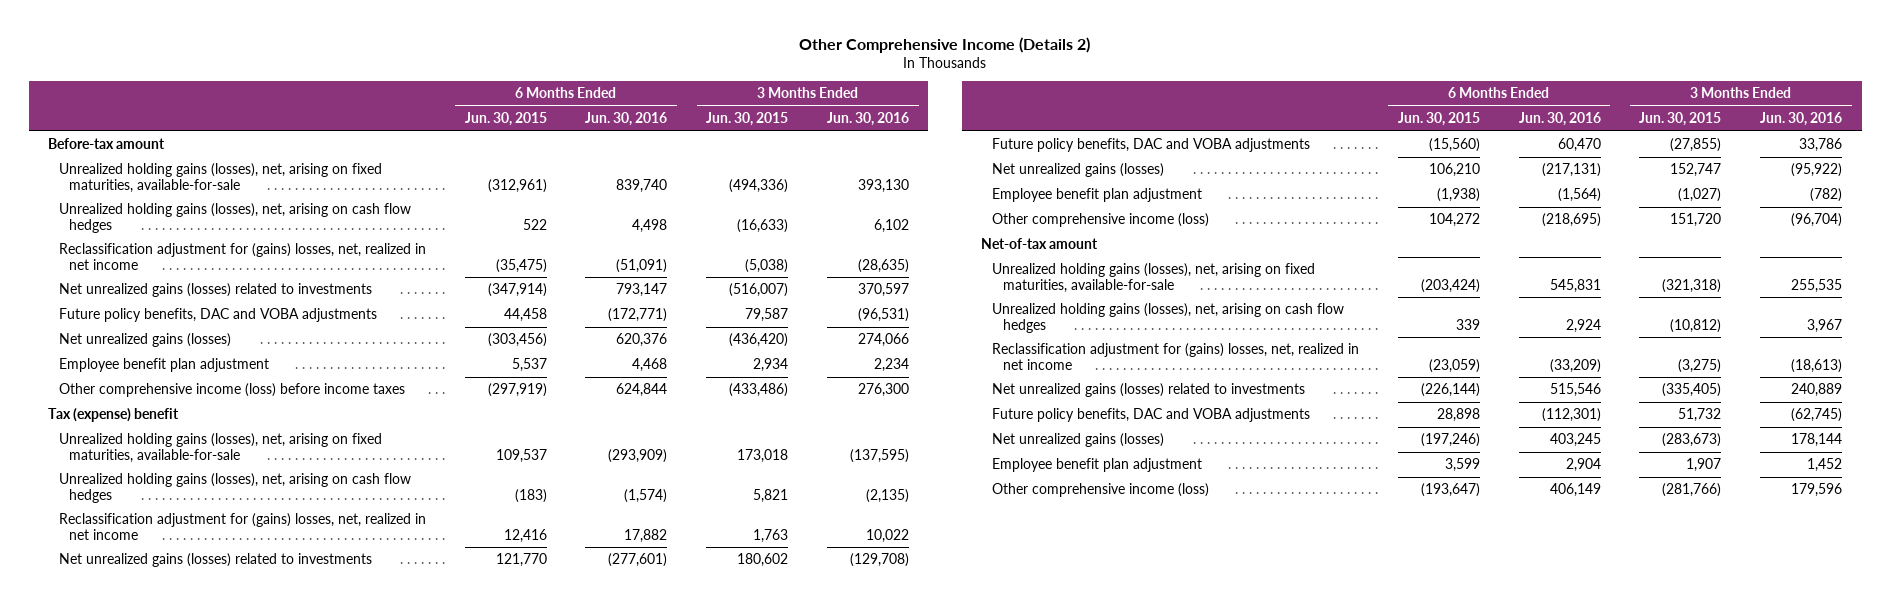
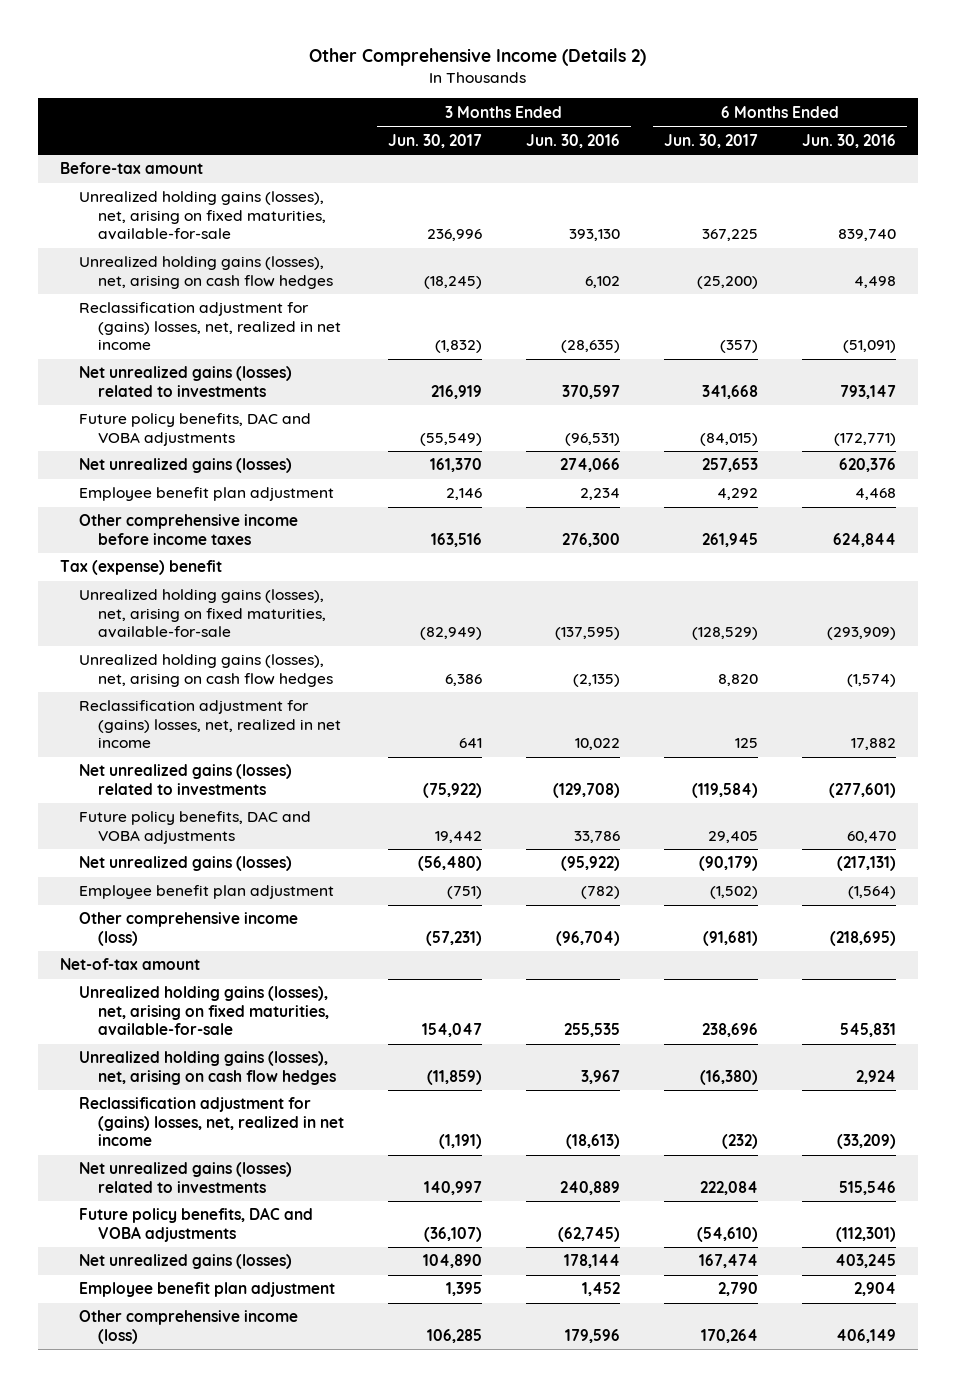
- | 6 Months Ended Jun. 30, 2015 | 6 Months Ended Jun. 30, 2016 | 3 Months Ended Jun. 30, 2015 | 3 Months Ended Jun. 30, 2016
+ | 3 Months Ended Jun. 30, 2017 | 3 Months Ended Jun. 30, 2016 | 6 Months Ended Jun. 30, 2017 | 6 Months Ended Jun. 30, 2016
- Other comprehensive income (loss) before income taxes | (297,919) | 624,844 | (433,486) | 276,300
+ Other comprehensive income before income taxes | 163,516 | 276,300 | 261,945 | 624,844

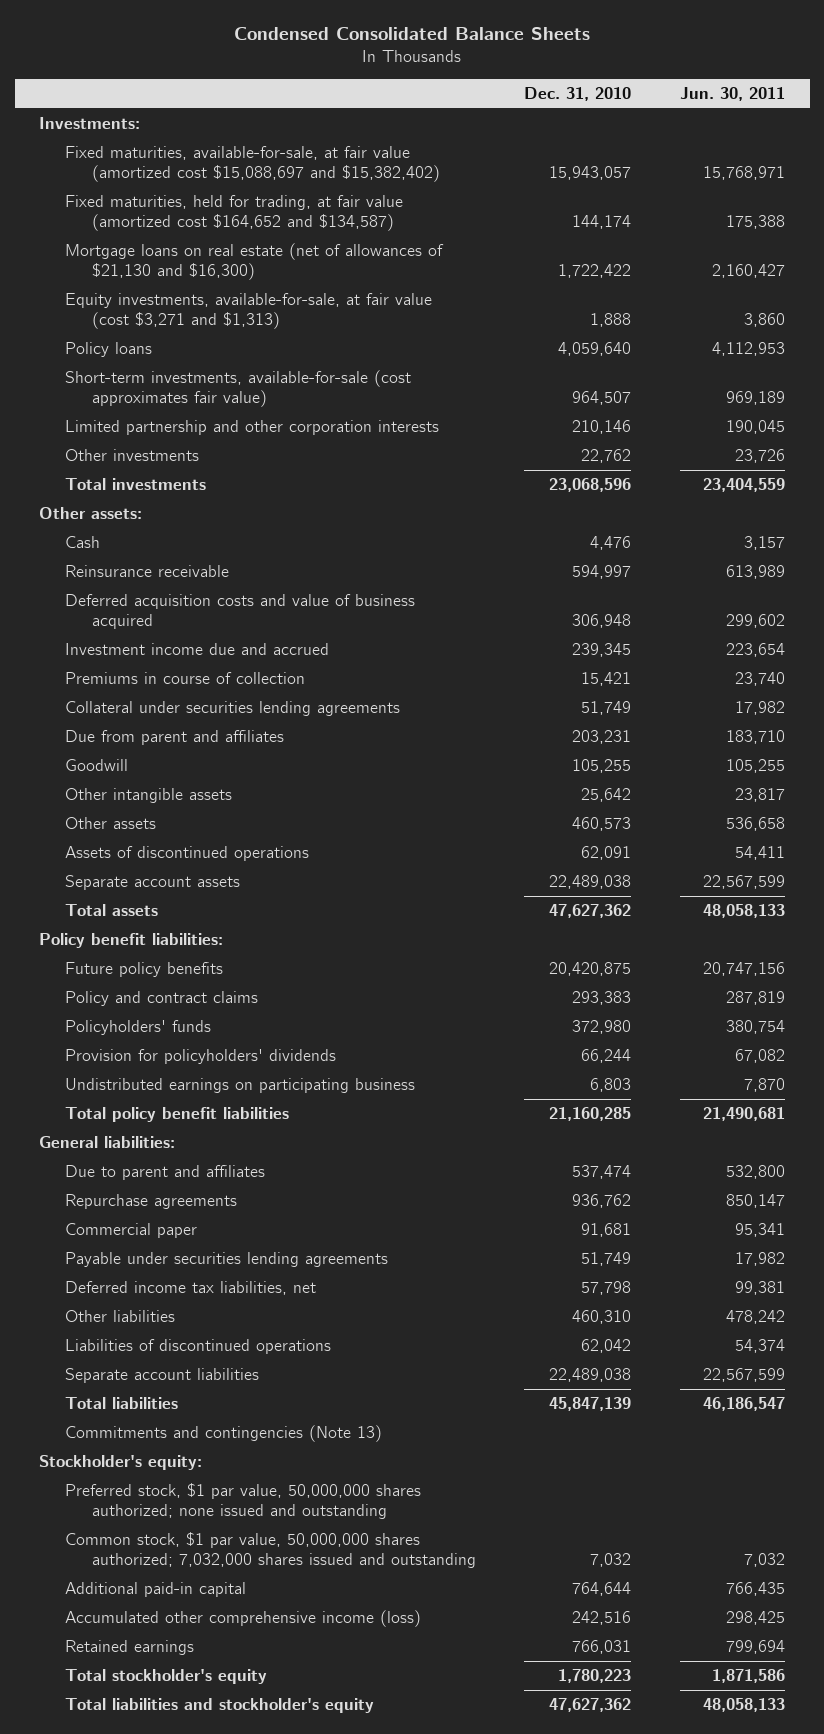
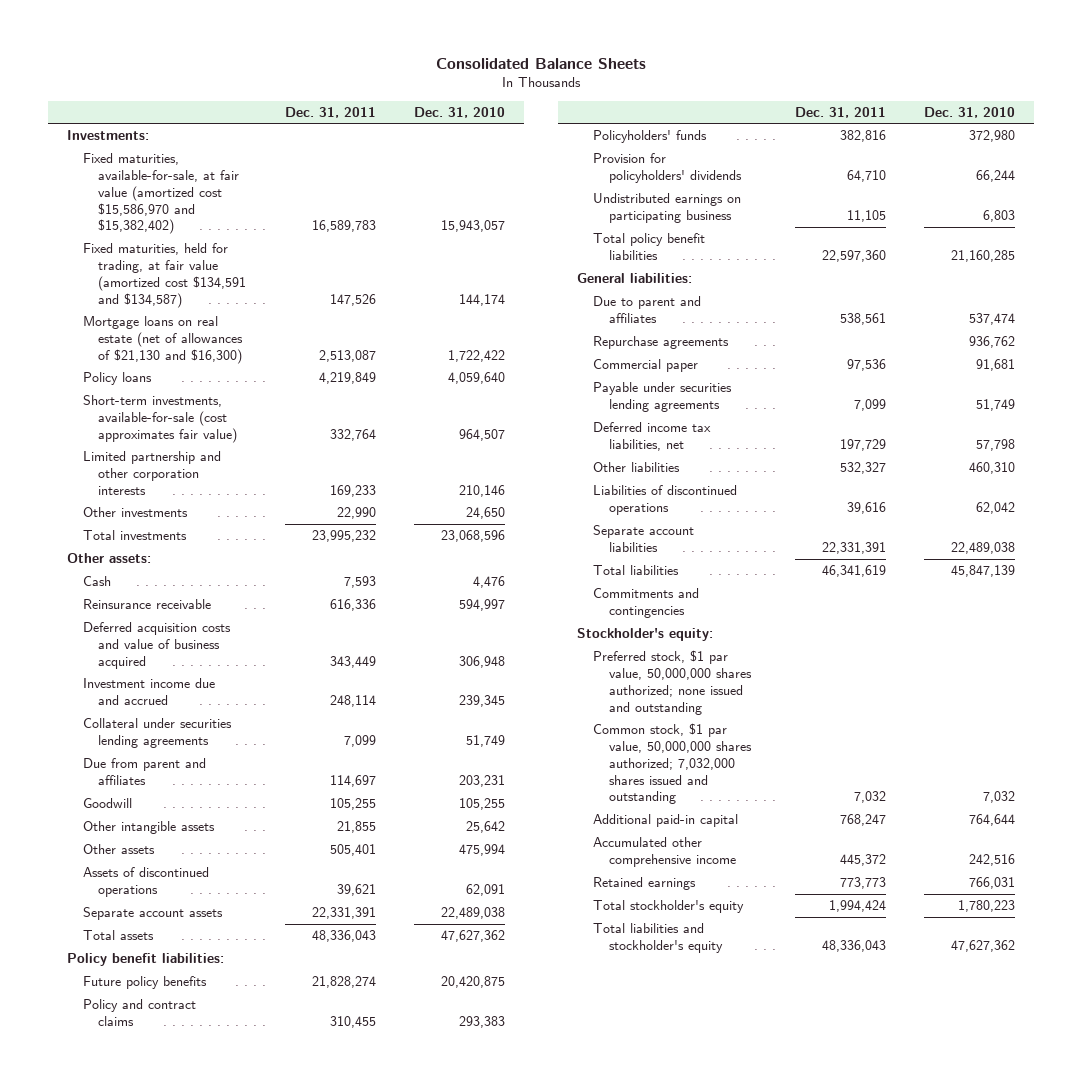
- Condensed Consolidated Balance Sheets
+ Consolidated Balance Sheets
- | Dec. 31, 2010 | Jun. 30, 2011
+ | Dec. 31, 2011 | Dec. 31, 2010
- Fixed maturities, available-for-sale, at fair value (amortized cost $15,088,697 and $15,382,402) | 15,943,057 | 15,768,971
- Fixed maturities, held for trading, at fair value (amortized cost $164,652 and $134,587) | 144,174 | 175,388
+ Fixed maturities, available-for-sale, at fair value (amortized cost $15,586,970 and $15,382,402) | 16,589,783 | 15,943,057
+ Fixed maturities, held for trading, at fair value (amortized cost $134,591 and $134,587) | 147,526 | 144,174
- Equity investments, available-for-sale, at fair value (cost $3,271 and $1,313) | 1,888 | 3,860
- Other investments | 22,762 | 23,726
+ Other investments | 22,990 | 24,650
- Premiums in course of collection | 15,421 | 23,740
- Other assets | 460,573 | 536,658
+ Other assets | 505,401 | 475,994
- Commitments and contingencies (Note 13)
+ Commitments and contingencies
- Accumulated other comprehensive income (loss) | 242,516 | 298,425
+ Accumulated other comprehensive income | 445,372 | 242,516

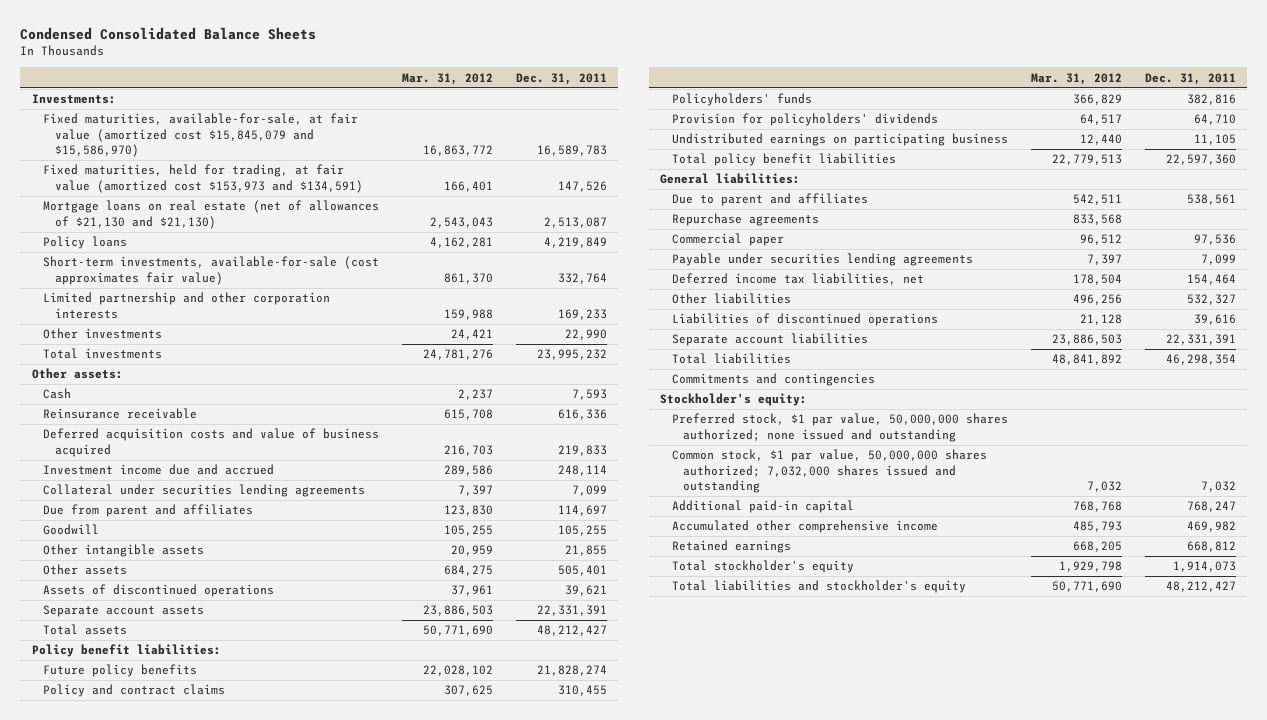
- Consolidated Balance Sheets
+ Condensed Consolidated Balance Sheets
- | Dec. 31, 2011 | Dec. 31, 2010
+ | Mar. 31, 2012 | Dec. 31, 2011
- Fixed maturities, available-for-sale, at fair value (amortized cost $15,586,970 and $15,382,402) | 16,589,783 | 15,943,057
- Fixed maturities, held for trading, at fair value (amortized cost $134,591 and $134,587) | 147,526 | 144,174
- Mortgage loans on real estate (net of allowances of $21,130 and $16,300) | 2,513,087 | 1,722,422
+ Fixed maturities, available-for-sale, at fair value (amortized cost $15,845,079 and $15,586,970) | 16,863,772 | 16,589,783
+ Fixed maturities, held for trading, at fair value (amortized cost $153,973 and $134,591) | 166,401 | 147,526
+ Mortgage loans on real estate (net of allowances of $21,130 and $21,130) | 2,543,043 | 2,513,087
- Deferred acquisition costs and value of business acquired | 343,449 | 306,948
+ Deferred acquisition costs and value of business acquired | 216,703 | 219,833
- Total assets | 48,336,043 | 47,627,362
+ Total assets | 50,771,690 | 48,212,427
- Deferred income tax liabilities, net | 197,729 | 57,798
+ Deferred income tax liabilities, net | 178,504 | 154,464
- Total liabilities | 46,341,619 | 45,847,139
+ Total liabilities | 48,841,892 | 46,298,354
- Accumulated other comprehensive income | 445,372 | 242,516
- Retained earnings | 773,773 | 766,031
- Total stockholder's equity | 1,994,424 | 1,780,223
- Total liabilities and stockholder's equity | 48,336,043 | 47,627,362
+ Accumulated other comprehensive income | 485,793 | 469,982
+ Retained earnings | 668,205 | 668,812
+ Total stockholder's equity | 1,929,798 | 1,914,073
+ Total liabilities and stockholder's equity | 50,771,690 | 48,212,427

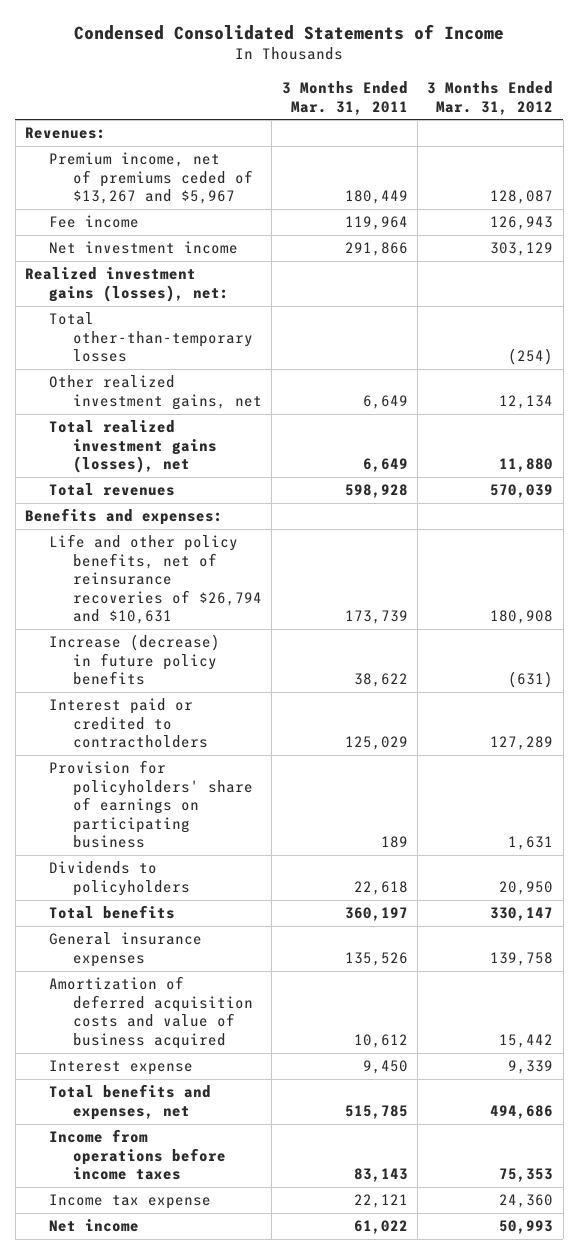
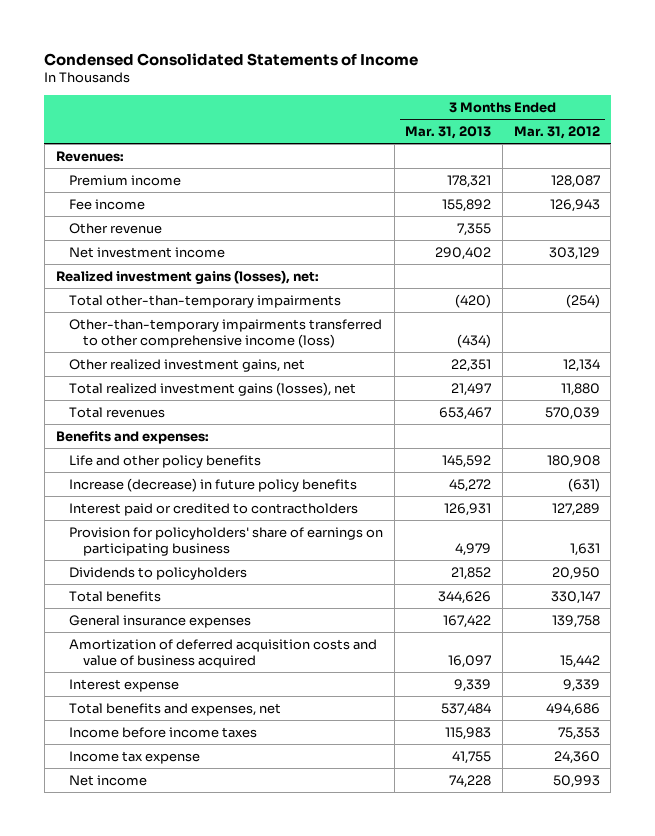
- | 3 Months Ended Mar. 31, 2011 | 3 Months Ended Mar. 31, 2012
+ | 3 Months Ended Mar. 31, 2013 | 3 Months Ended Mar. 31, 2012
- Premium income, net of premiums ceded of $13,267 and $5,967 | 180,449 | 128,087
+ Premium income | 178,321 | 128,087
+ Other revenue | 7,355 |
- Total other-than-temporary losses | | (254)
+ Total other-than-temporary impairments | (420) | (254)
+ Other-than-temporary impairments transferred to other comprehensive income (loss) | (434) |
- Life and other policy benefits, net of reinsurance recoveries of $26,794 and $10,631 | 173,739 | 180,908
+ Life and other policy benefits | 145,592 | 180,908
- Income from operations before income taxes | 83,143 | 75,353
+ Income before income taxes | 115,983 | 75,353

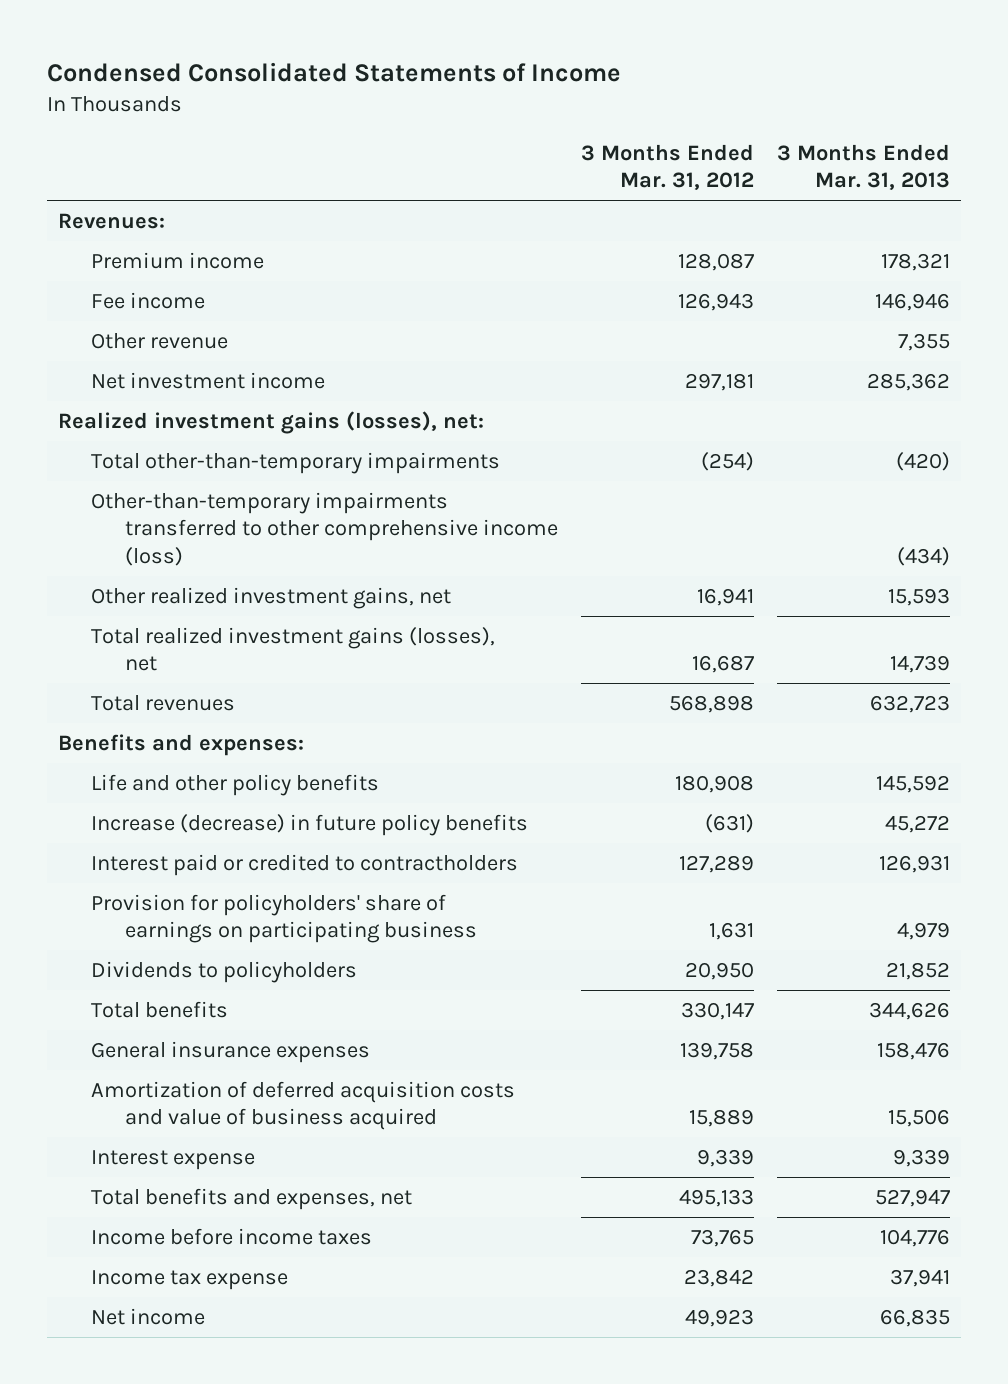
- | 3 Months Ended Mar. 31, 2013 | 3 Months Ended Mar. 31, 2012
+ | 3 Months Ended Mar. 31, 2012 | 3 Months Ended Mar. 31, 2013
- Fee income | 155,892 | 126,943
+ Fee income | 126,943 | 146,946
- Net investment income | 290,402 | 303,129
+ Net investment income | 297,181 | 285,362
- Other realized investment gains, net | 22,351 | 12,134
- Total realized investment gains (losses), net | 21,497 | 11,880
- Total revenues | 653,467 | 570,039
+ Other realized investment gains, net | 16,941 | 15,593
+ Total realized investment gains (losses), net | 16,687 | 14,739
+ Total revenues | 568,898 | 632,723
- General insurance expenses | 167,422 | 139,758
- Amortization of deferred acquisition costs and value of business acquired | 16,097 | 15,442
+ General insurance expenses | 139,758 | 158,476
+ Amortization of deferred acquisition costs and value of business acquired | 15,889 | 15,506
- Total benefits and expenses, net | 537,484 | 494,686
- Income before income taxes | 115,983 | 75,353
- Income tax expense | 41,755 | 24,360
- Net income | 74,228 | 50,993
+ Total benefits and expenses, net | 495,133 | 527,947
+ Income before income taxes | 73,765 | 104,776
+ Income tax expense | 23,842 | 37,941
+ Net income | 49,923 | 66,835

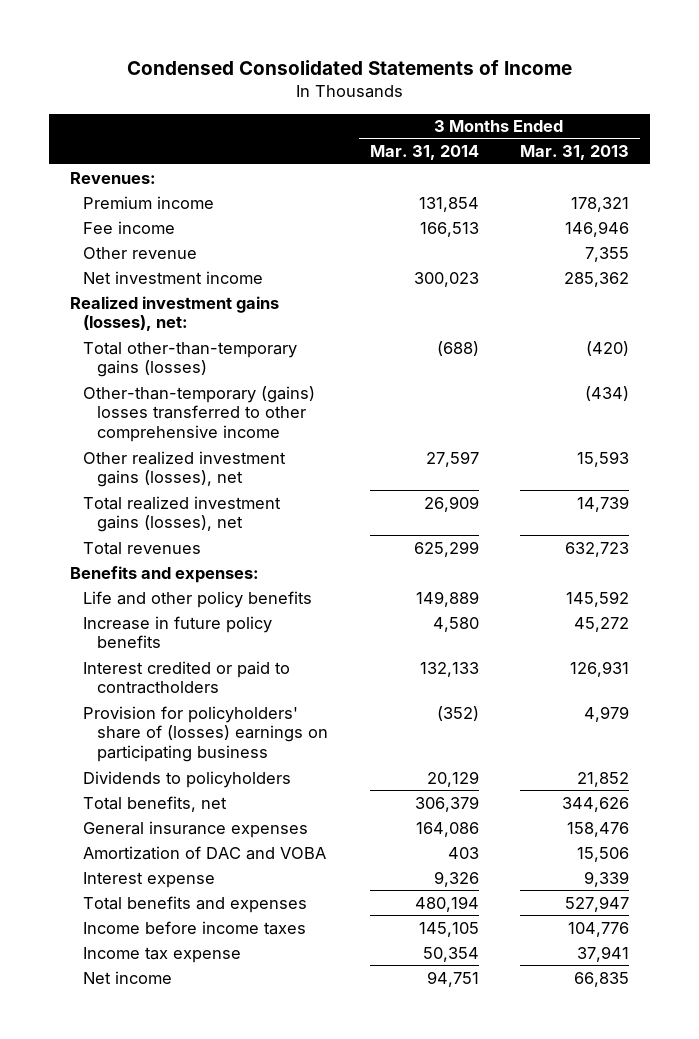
- | 3 Months Ended Mar. 31, 2012 | 3 Months Ended Mar. 31, 2013
+ | 3 Months Ended Mar. 31, 2014 | 3 Months Ended Mar. 31, 2013
- Total other-than-temporary impairments | (254) | (420)
- Other-than-temporary impairments transferred to other comprehensive income (loss) | | (434)
- Other realized investment gains, net | 16,941 | 15,593
+ Total other-than-temporary gains (losses) | (688) | (420)
+ Other-than-temporary (gains) losses transferred to other comprehensive income | | (434)
+ Other realized investment gains (losses), net | 27,597 | 15,593
- Increase (decrease) in future policy benefits | (631) | 45,272
- Interest paid or credited to contractholders | 127,289 | 126,931
- Provision for policyholders' share of earnings on participating business | 1,631 | 4,979
+ Increase in future policy benefits | 4,580 | 45,272
+ Interest credited or paid to contractholders | 132,133 | 126,931
+ Provision for policyholders' share of (losses) earnings on participating business | (352) | 4,979
- Total benefits | 330,147 | 344,626
+ Total benefits, net | 306,379 | 344,626
- Amortization of deferred acquisition costs and value of business acquired | 15,889 | 15,506
+ Amortization of DAC and VOBA | 403 | 15,506
- Total benefits and expenses, net | 495,133 | 527,947
+ Total benefits and expenses | 480,194 | 527,947

